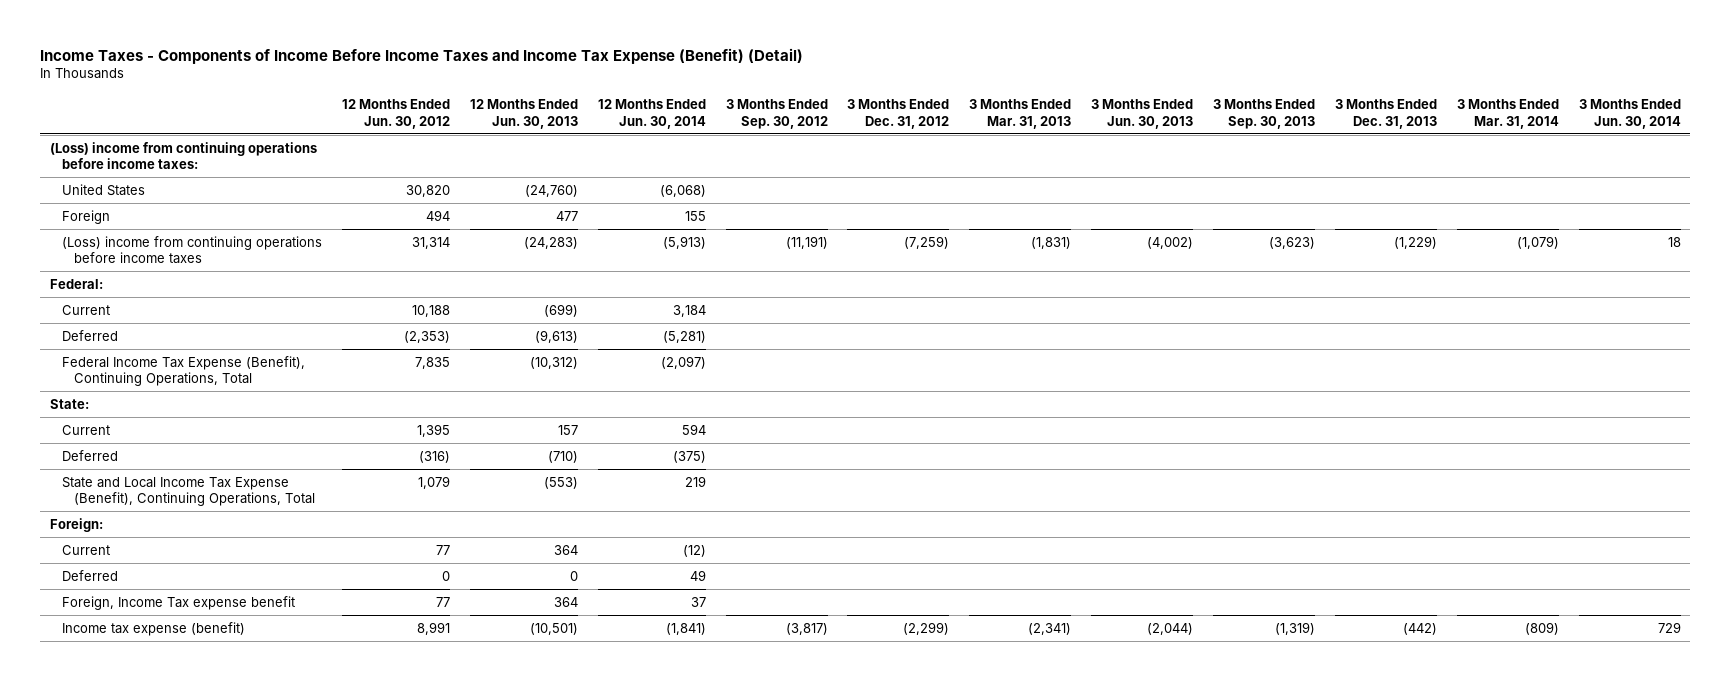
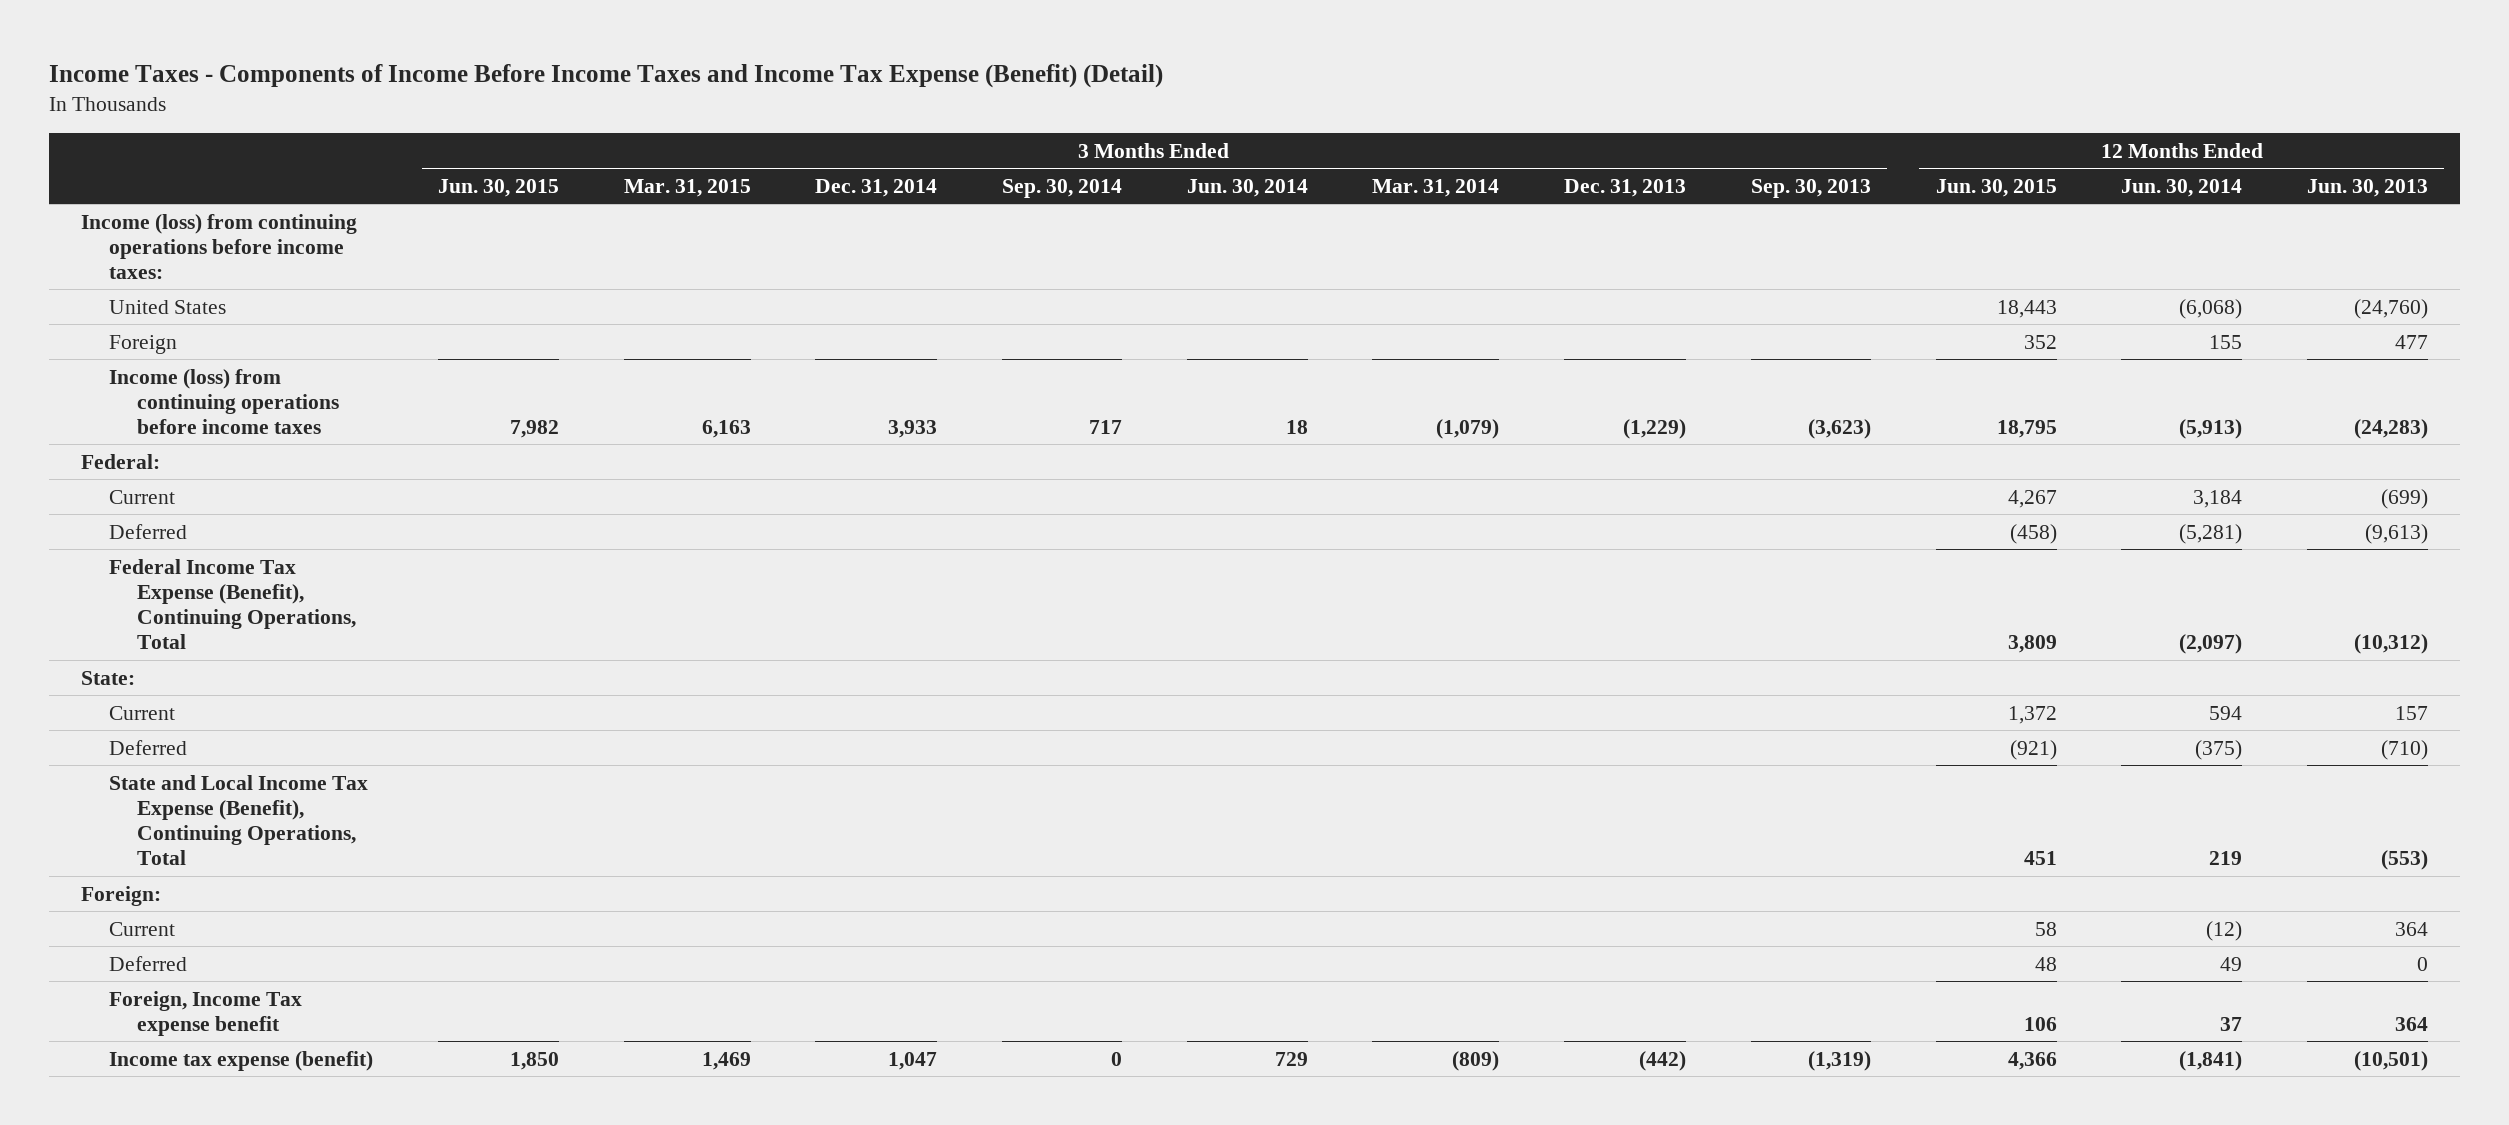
- | 12 Months Ended Jun. 30, 2012 | 12 Months Ended Jun. 30, 2013 | 12 Months Ended Jun. 30, 2014 | 3 Months Ended Sep. 30, 2012 | 3 Months Ended Dec. 31, 2012 | 3 Months Ended Mar. 31, 2013 | 3 Months Ended Jun. 30, 2013 | 3 Months Ended Sep. 30, 2013 | 3 Months Ended Dec. 31, 2013 | 3 Months Ended Mar. 31, 2014 | 3 Months Ended Jun. 30, 2014
+ | 3 Months Ended Jun. 30, 2015 | 3 Months Ended Mar. 31, 2015 | 3 Months Ended Dec. 31, 2014 | 3 Months Ended Sep. 30, 2014 | 3 Months Ended Jun. 30, 2014 | 3 Months Ended Mar. 31, 2014 | 3 Months Ended Dec. 31, 2013 | 3 Months Ended Sep. 30, 2013 | 12 Months Ended Jun. 30, 2015 | 12 Months Ended Jun. 30, 2014 | 12 Months Ended Jun. 30, 2013
- (Loss) income from continuing operations before income taxes:
+ Income (loss) from continuing operations before income taxes:
- (Loss) income from continuing operations before income taxes | 31,314 | (24,283) | (5,913) | (11,191) | (7,259) | (1,831) | (4,002) | (3,623) | (1,229) | (1,079) | 18
+ Income (loss) from continuing operations before income taxes | 7,982 | 6,163 | 3,933 | 717 | 18 | (1,079) | (1,229) | (3,623) | 18,795 | (5,913) | (24,283)

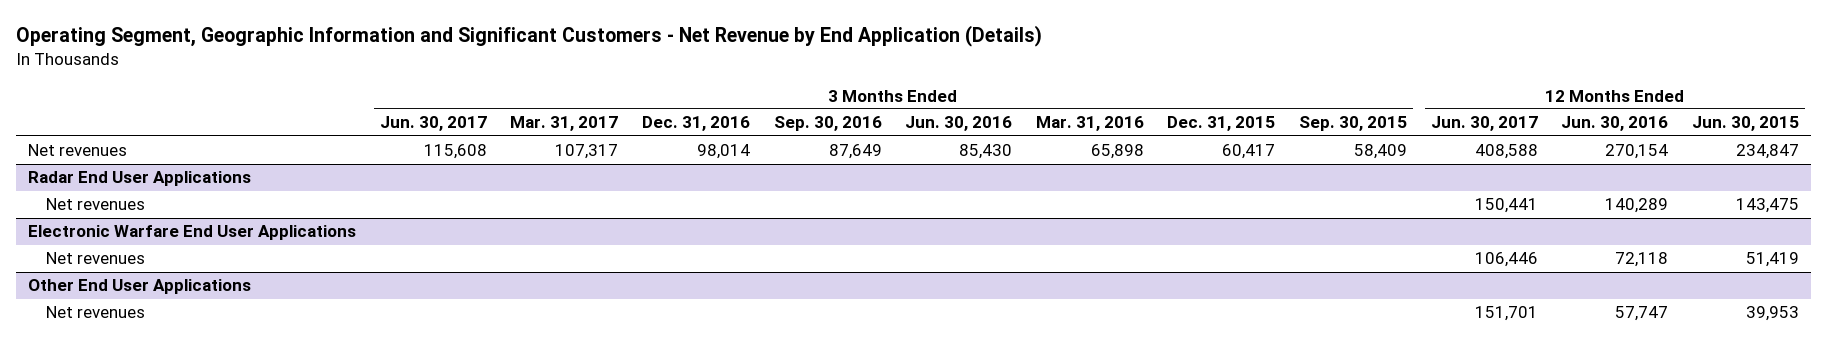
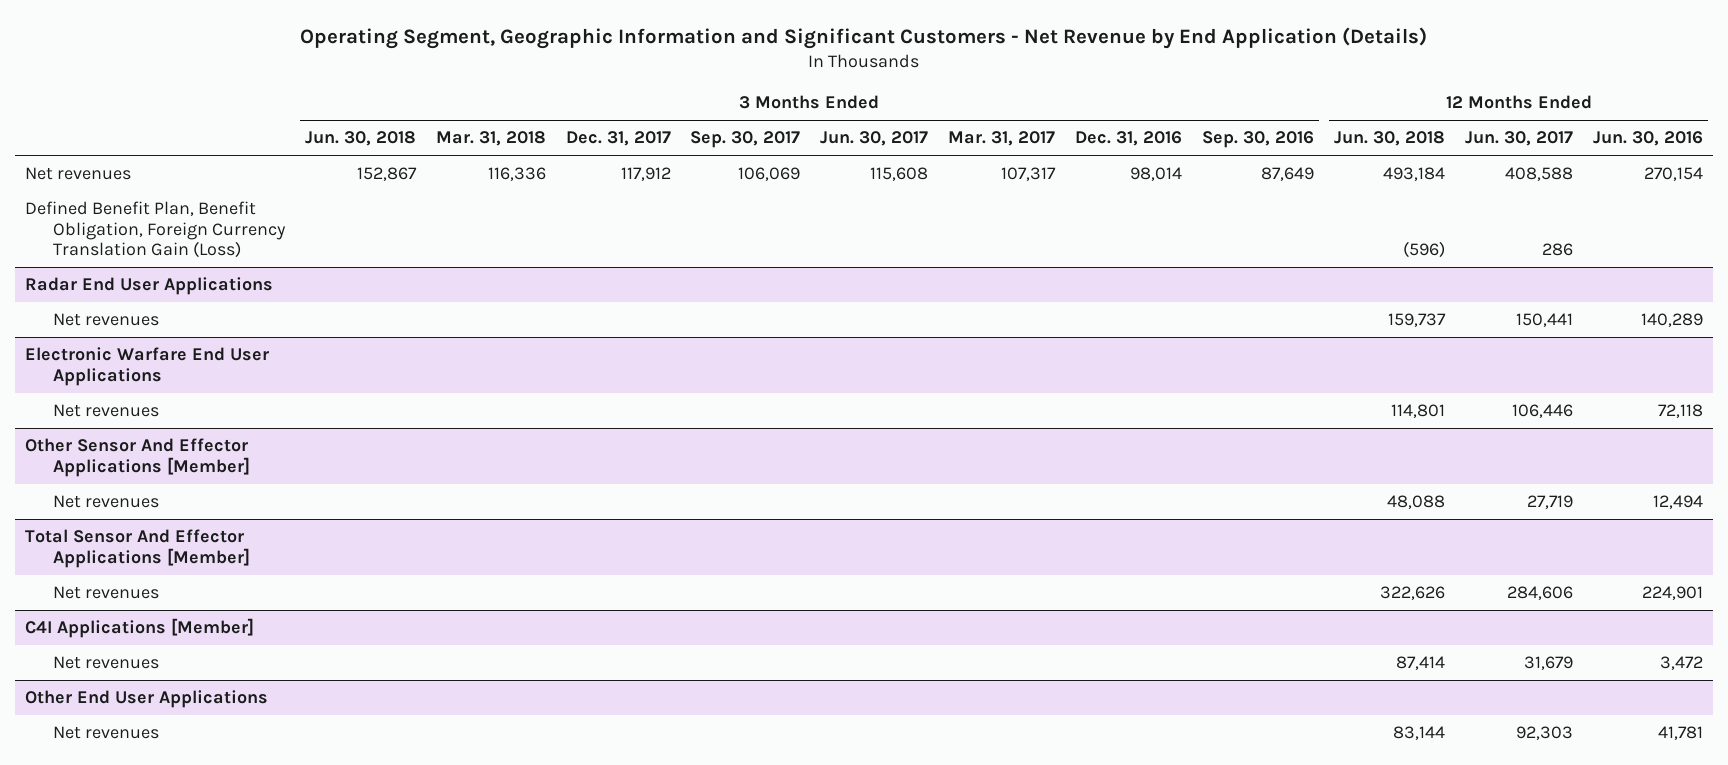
- | 3 Months Ended Jun. 30, 2017 | 3 Months Ended Mar. 31, 2017 | 3 Months Ended Dec. 31, 2016 | 3 Months Ended Sep. 30, 2016 | 3 Months Ended Jun. 30, 2016 | 3 Months Ended Mar. 31, 2016 | 3 Months Ended Dec. 31, 2015 | 3 Months Ended Sep. 30, 2015 | 12 Months Ended Jun. 30, 2017 | 12 Months Ended Jun. 30, 2016 | 12 Months Ended Jun. 30, 2015
+ | 3 Months Ended Jun. 30, 2018 | 3 Months Ended Mar. 31, 2018 | 3 Months Ended Dec. 31, 2017 | 3 Months Ended Sep. 30, 2017 | 3 Months Ended Jun. 30, 2017 | 3 Months Ended Mar. 31, 2017 | 3 Months Ended Dec. 31, 2016 | 3 Months Ended Sep. 30, 2016 | 12 Months Ended Jun. 30, 2018 | 12 Months Ended Jun. 30, 2017 | 12 Months Ended Jun. 30, 2016
+ Defined Benefit Plan, Benefit Obligation, Foreign Currency Translation Gain (Loss) | | | | | | | | | (596) | 286 |
+ Other Sensor And Effector Applications [Member]
+ Net revenues | | | | | | | | | 48,088 | 27,719 | 12,494
+ Total Sensor And Effector Applications [Member]
+ Net revenues | | | | | | | | | 322,626 | 284,606 | 224,901
+ C4I Applications [Member]
+ Net revenues | | | | | | | | | 87,414 | 31,679 | 3,472
@ Other End User Applications
- Net revenues | | | | | | | | | 151,701 | 57,747 | 39,953
+ Net revenues | | | | | | | | | 83,144 | 92,303 | 41,781

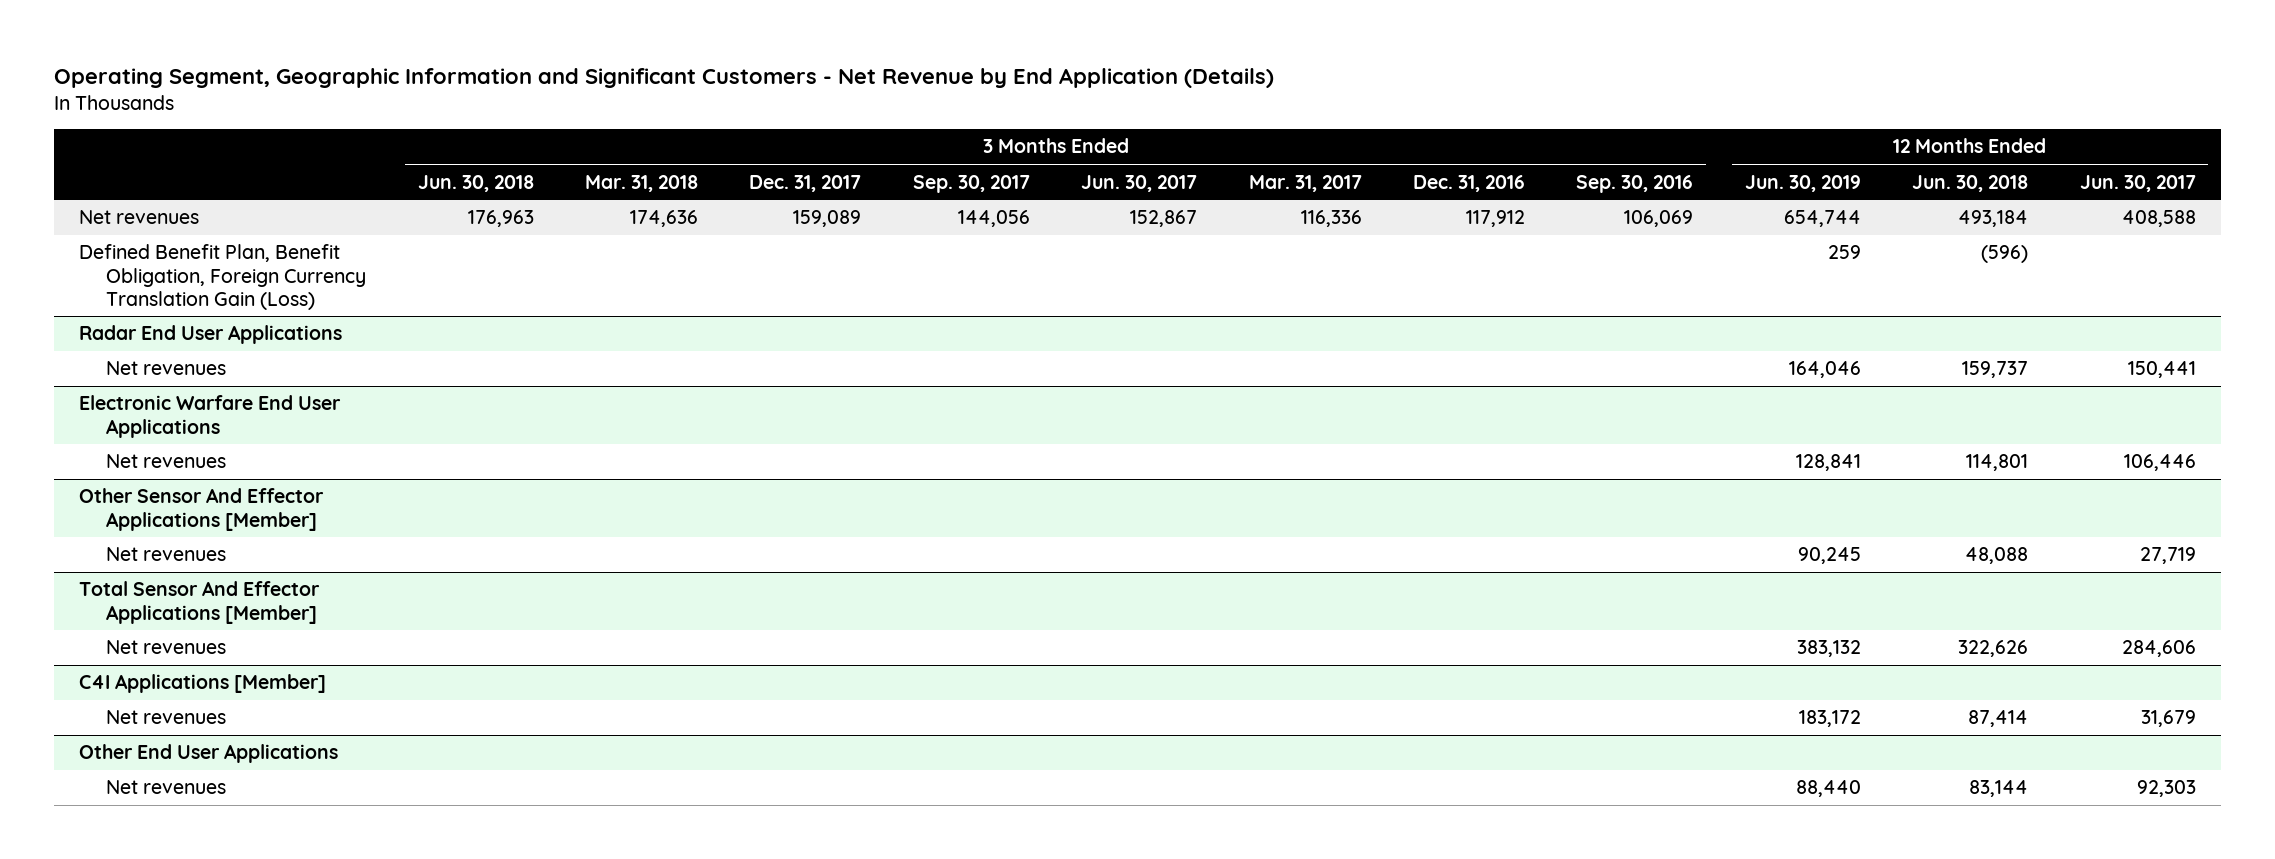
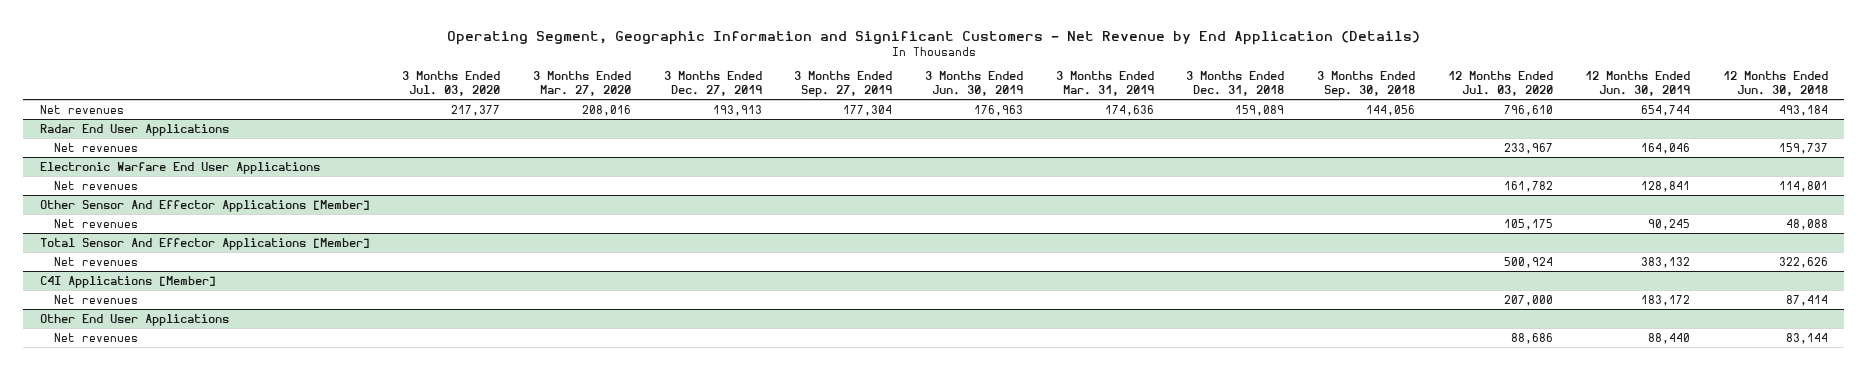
- | 3 Months Ended Jun. 30, 2018 | 3 Months Ended Mar. 31, 2018 | 3 Months Ended Dec. 31, 2017 | 3 Months Ended Sep. 30, 2017 | 3 Months Ended Jun. 30, 2017 | 3 Months Ended Mar. 31, 2017 | 3 Months Ended Dec. 31, 2016 | 3 Months Ended Sep. 30, 2016 | 12 Months Ended Jun. 30, 2019 | 12 Months Ended Jun. 30, 2018 | 12 Months Ended Jun. 30, 2017
+ | 3 Months Ended Jul. 03, 2020 | 3 Months Ended Mar. 27, 2020 | 3 Months Ended Dec. 27, 2019 | 3 Months Ended Sep. 27, 2019 | 3 Months Ended Jun. 30, 2019 | 3 Months Ended Mar. 31, 2019 | 3 Months Ended Dec. 31, 2018 | 3 Months Ended Sep. 30, 2018 | 12 Months Ended Jul. 03, 2020 | 12 Months Ended Jun. 30, 2019 | 12 Months Ended Jun. 30, 2018
- Defined Benefit Plan, Benefit Obligation, Foreign Currency Translation Gain (Loss) | | | | | | | | | 259 | (596) |

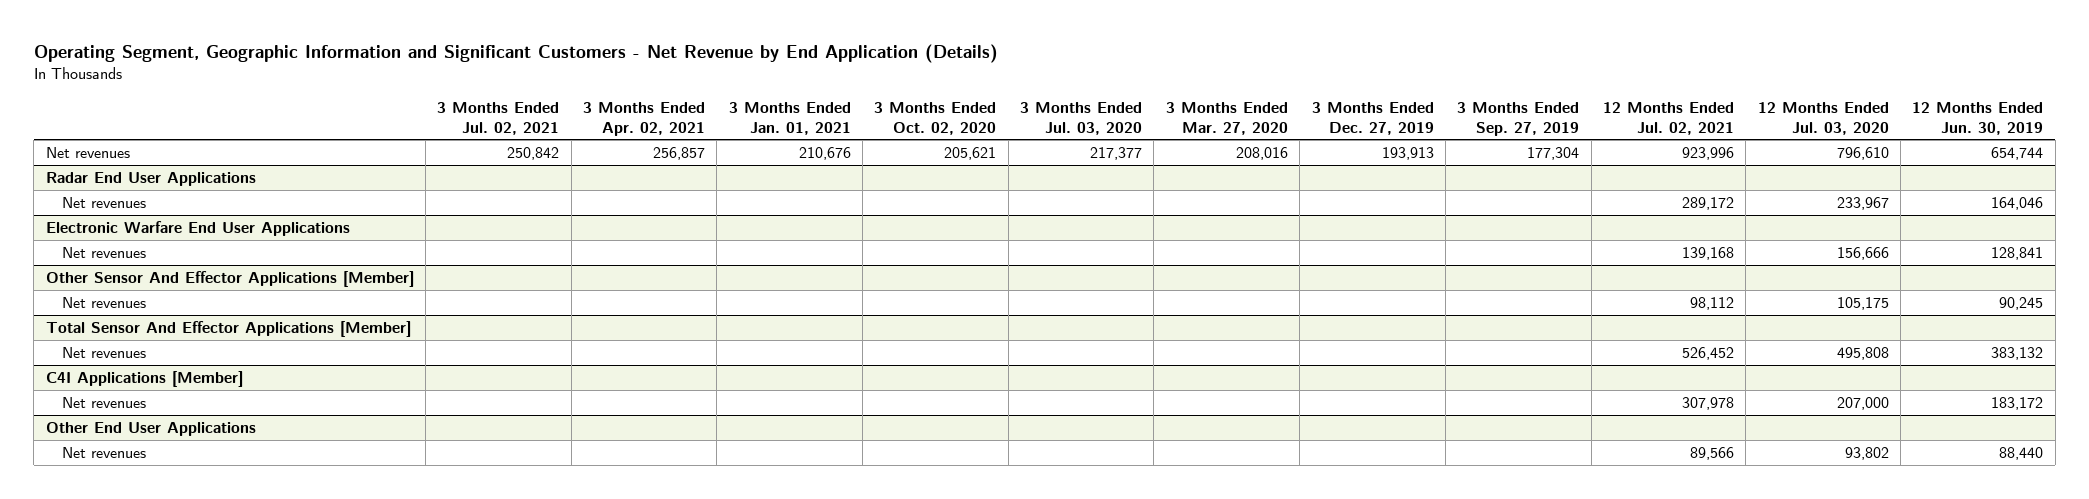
- | 3 Months Ended Jul. 03, 2020 | 3 Months Ended Mar. 27, 2020 | 3 Months Ended Dec. 27, 2019 | 3 Months Ended Sep. 27, 2019 | 3 Months Ended Jun. 30, 2019 | 3 Months Ended Mar. 31, 2019 | 3 Months Ended Dec. 31, 2018 | 3 Months Ended Sep. 30, 2018 | 12 Months Ended Jul. 03, 2020 | 12 Months Ended Jun. 30, 2019 | 12 Months Ended Jun. 30, 2018
+ | 3 Months Ended Jul. 02, 2021 | 3 Months Ended Apr. 02, 2021 | 3 Months Ended Jan. 01, 2021 | 3 Months Ended Oct. 02, 2020 | 3 Months Ended Jul. 03, 2020 | 3 Months Ended Mar. 27, 2020 | 3 Months Ended Dec. 27, 2019 | 3 Months Ended Sep. 27, 2019 | 12 Months Ended Jul. 02, 2021 | 12 Months Ended Jul. 03, 2020 | 12 Months Ended Jun. 30, 2019
@ Electronic Warfare End User Applications
- Net revenues | | | | | | | | | 161,782 | 128,841 | 114,801
+ Net revenues | | | | | | | | | 139,168 | 156,666 | 128,841
@ Total Sensor And Effector Applications [Member]
- Net revenues | | | | | | | | | 500,924 | 383,132 | 322,626
+ Net revenues | | | | | | | | | 526,452 | 495,808 | 383,132
@ Other End User Applications
- Net revenues | | | | | | | | | 88,686 | 88,440 | 83,144
+ Net revenues | | | | | | | | | 89,566 | 93,802 | 88,440

